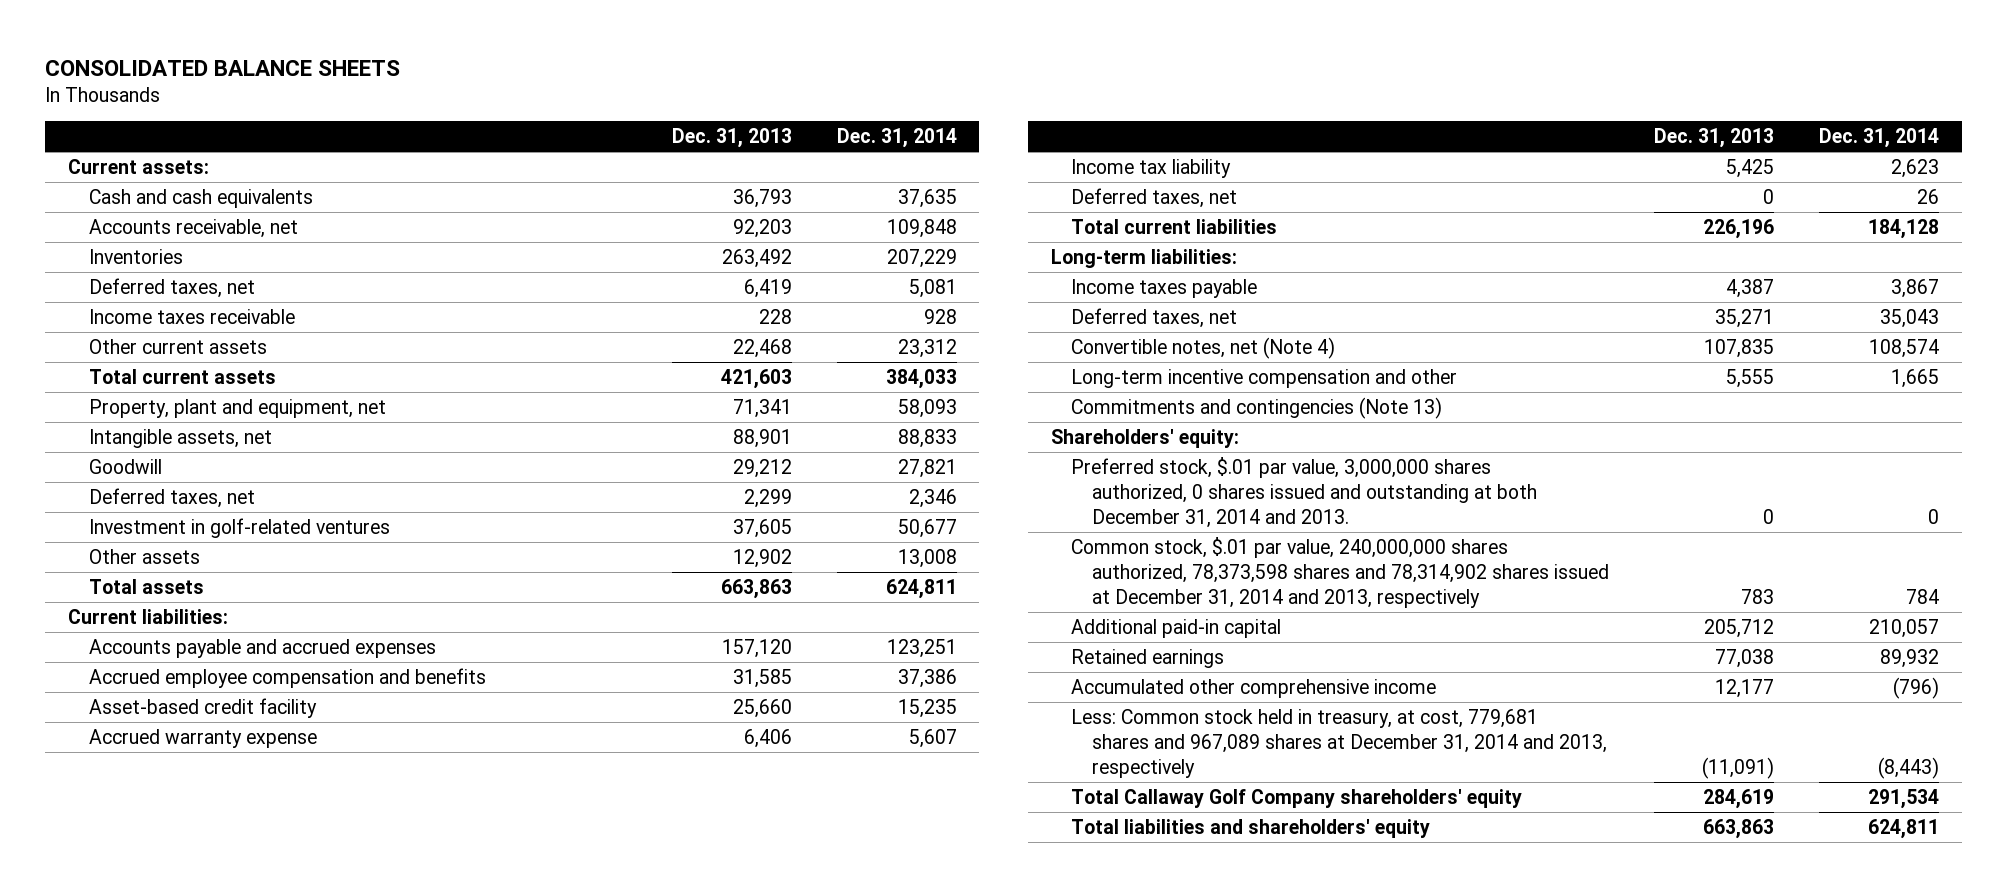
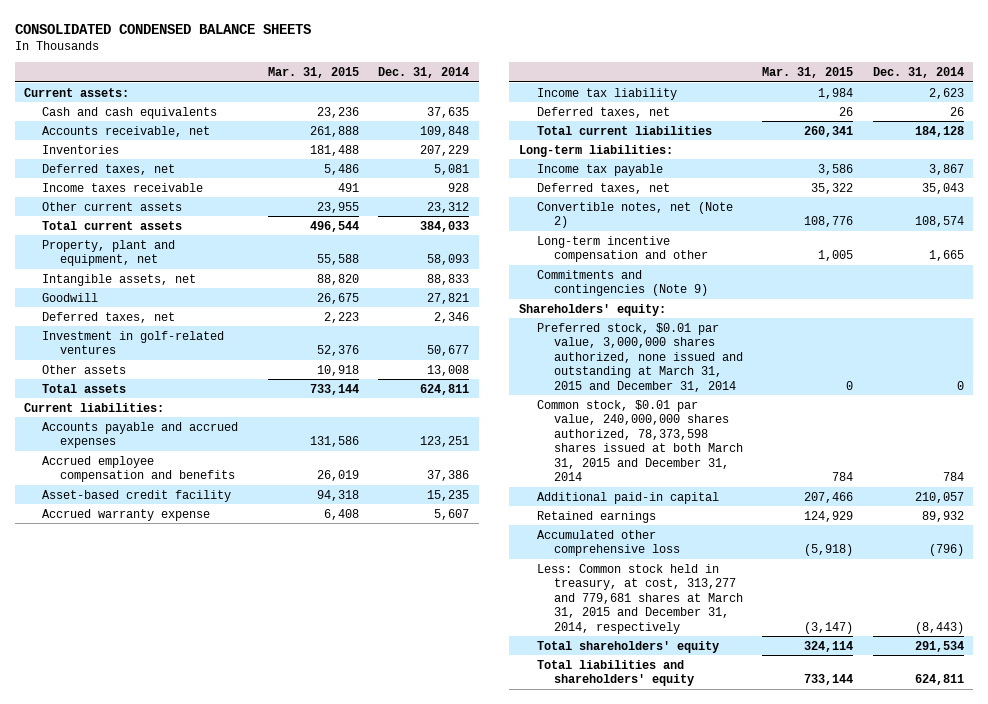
- CONSOLIDATED BALANCE SHEETS
+ CONSOLIDATED CONDENSED BALANCE SHEETS
- | Dec. 31, 2013 | Dec. 31, 2014
+ | Mar. 31, 2015 | Dec. 31, 2014
- Income taxes payable | 4,387 | 3,867
+ Income tax payable | 3,586 | 3,867
- Convertible notes, net (Note 4) | 107,835 | 108,574
+ Convertible notes, net (Note 2) | 108,776 | 108,574
- Commitments and contingencies (Note 13)
+ Commitments and contingencies (Note 9)
- Preferred stock, $.01 par value, 3,000,000 shares authorized, 0 shares issued and outstanding at both December 31, 2014 and 2013. | 0 | 0
- Common stock, $.01 par value, 240,000,000 shares authorized, 78,373,598 shares and 78,314,902 shares issued at December 31, 2014 and 2013, respectively | 783 | 784
+ Preferred stock, $0.01 par value, 3,000,000 shares authorized, none issued and outstanding at March 31, 2015 and December 31, 2014 | 0 | 0
+ Common stock, $0.01 par value, 240,000,000 shares authorized, 78,373,598 shares issued at both March 31, 2015 and December 31, 2014 | 784 | 784
- Accumulated other comprehensive income | 12,177 | (796)
- Less: Common stock held in treasury, at cost, 779,681 shares and 967,089 shares at December 31, 2014 and 2013, respectively | (11,091) | (8,443)
- Total Callaway Golf Company shareholders' equity | 284,619 | 291,534
+ Accumulated other comprehensive loss | (5,918) | (796)
+ Less: Common stock held in treasury, at cost, 313,277 and 779,681 shares at March 31, 2015 and December 31, 2014, respectively | (3,147) | (8,443)
+ Total shareholders' equity | 324,114 | 291,534

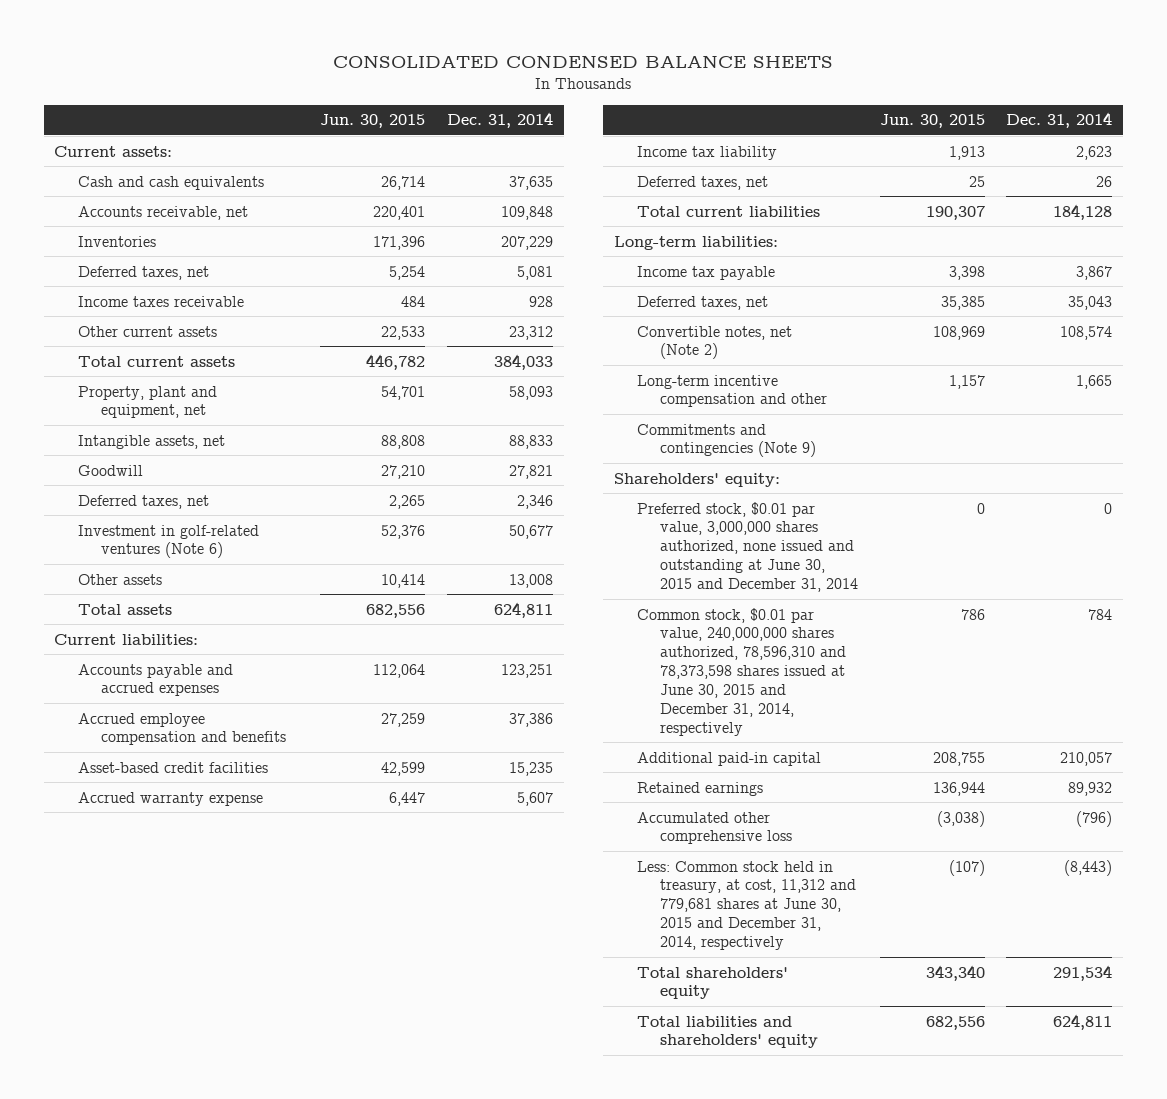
- | Mar. 31, 2015 | Dec. 31, 2014
+ | Jun. 30, 2015 | Dec. 31, 2014
- Investment in golf-related ventures | 52,376 | 50,677
+ Investment in golf-related ventures (Note 6) | 52,376 | 50,677
- Asset-based credit facility | 94,318 | 15,235
+ Asset-based credit facilities | 42,599 | 15,235
- Preferred stock, $0.01 par value, 3,000,000 shares authorized, none issued and outstanding at March 31, 2015 and December 31, 2014 | 0 | 0
- Common stock, $0.01 par value, 240,000,000 shares authorized, 78,373,598 shares issued at both March 31, 2015 and December 31, 2014 | 784 | 784
+ Preferred stock, $0.01 par value, 3,000,000 shares authorized, none issued and outstanding at June 30, 2015 and December 31, 2014 | 0 | 0
+ Common stock, $0.01 par value, 240,000,000 shares authorized, 78,596,310 and 78,373,598 shares issued at June 30, 2015 and December 31, 2014, respectively | 786 | 784
- Less: Common stock held in treasury, at cost, 313,277 and 779,681 shares at March 31, 2015 and December 31, 2014, respectively | (3,147) | (8,443)
+ Less: Common stock held in treasury, at cost, 11,312 and 779,681 shares at June 30, 2015 and December 31, 2014, respectively | (107) | (8,443)

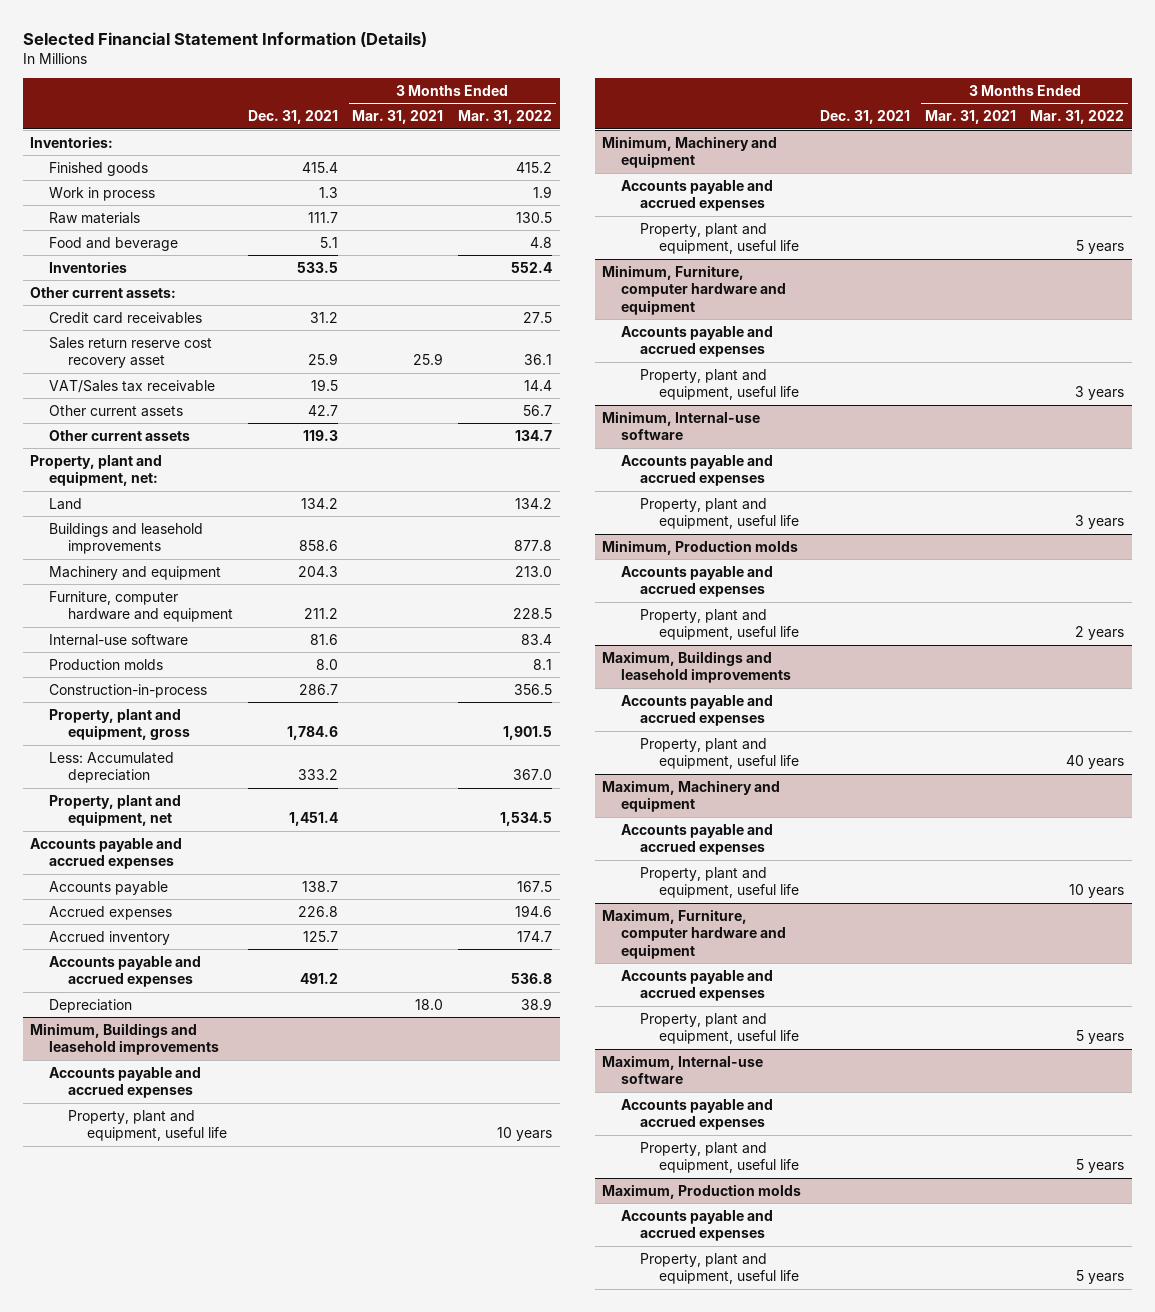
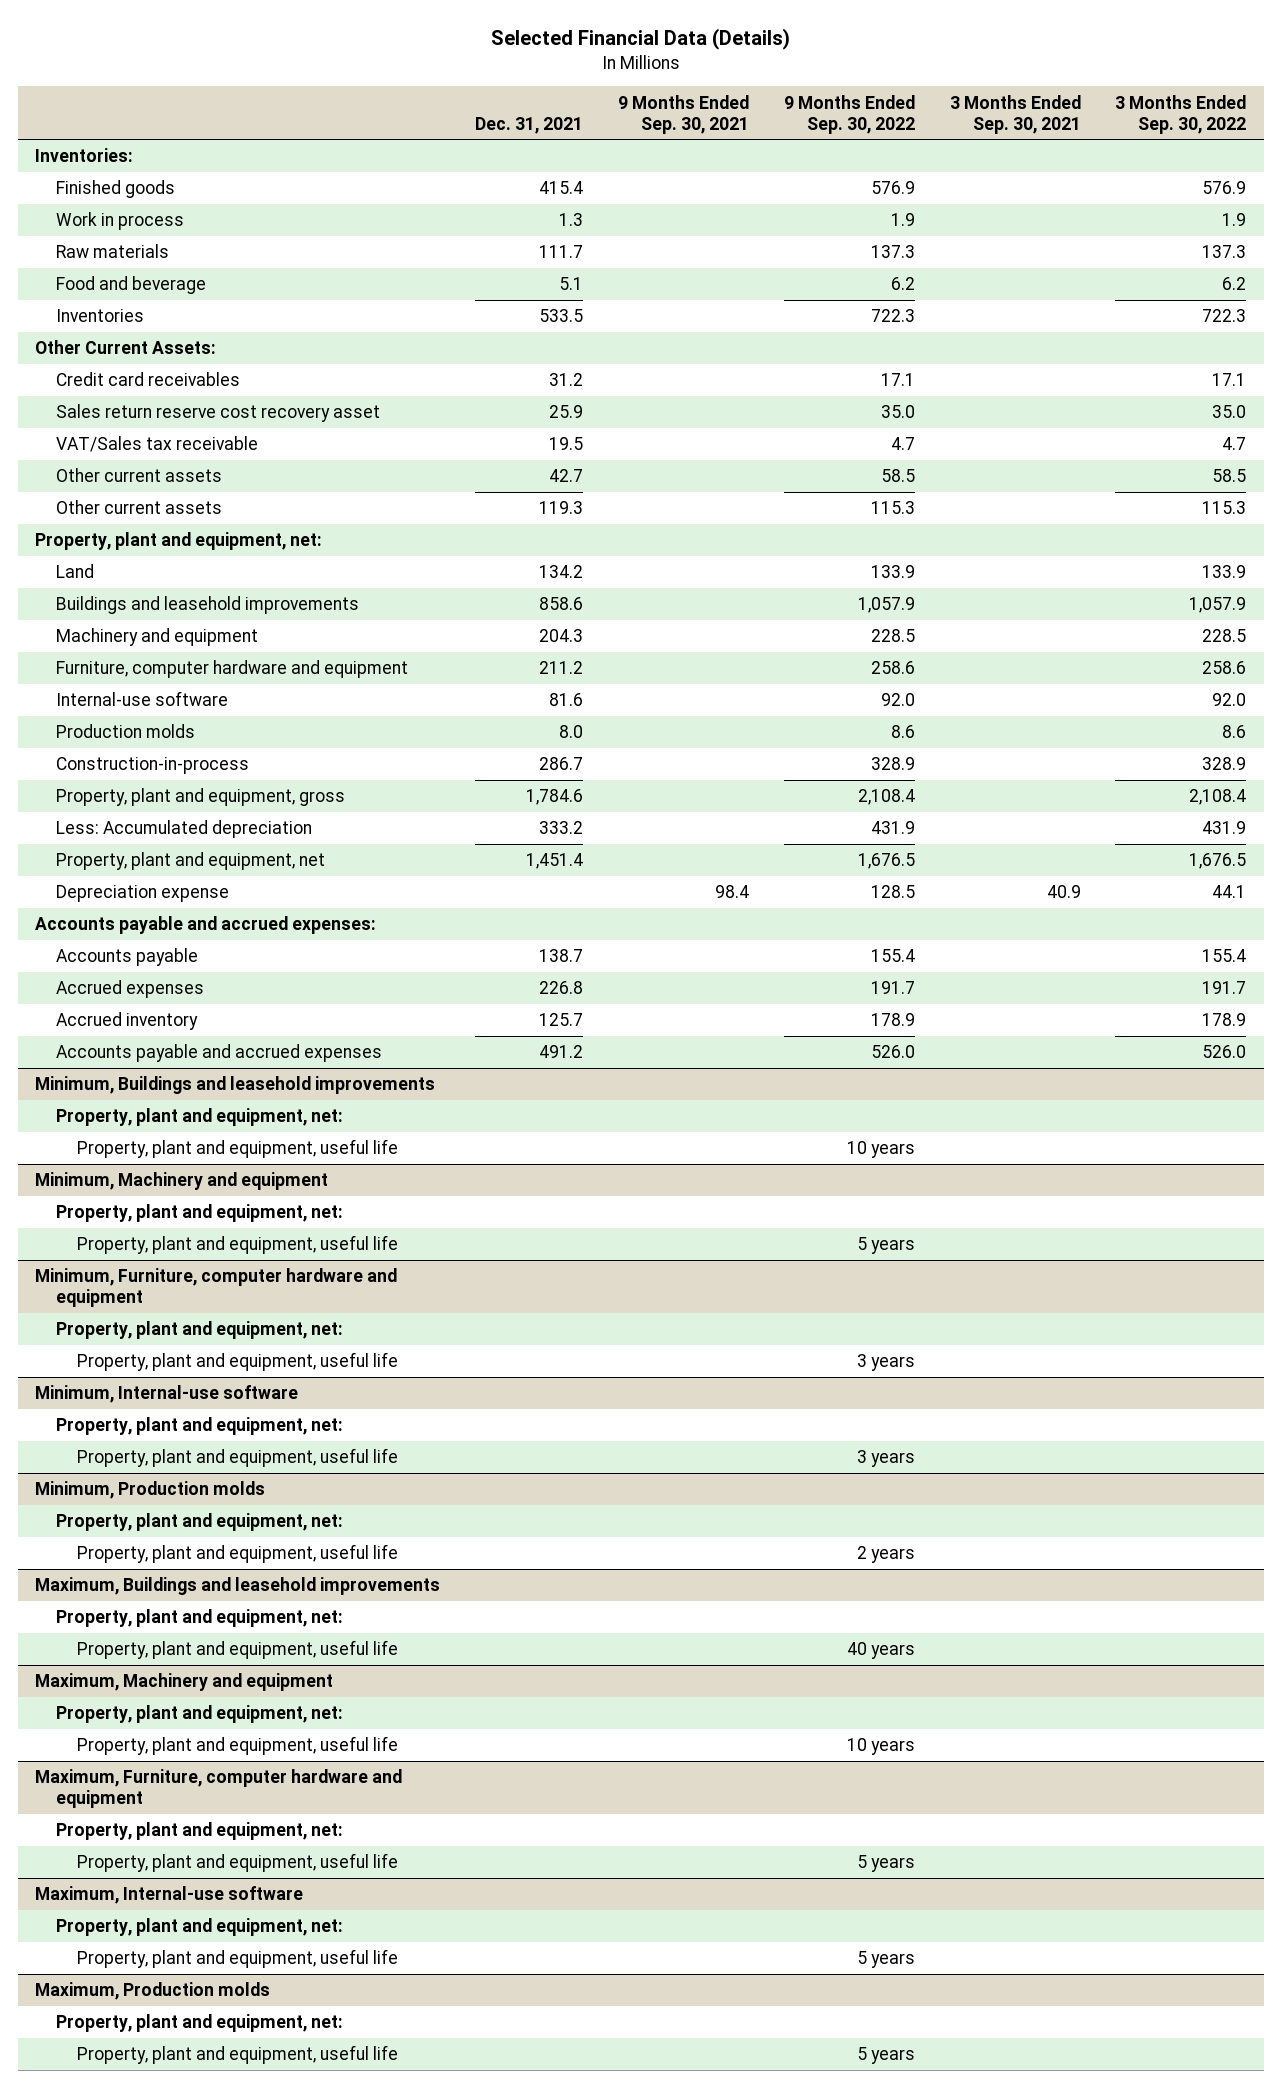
- Selected Financial Statement Information (Details)
+ Selected Financial Data (Details)
- | Dec. 31, 2021 | 3 Months Ended Mar. 31, 2021 | 3 Months Ended Mar. 31, 2022
+ | Dec. 31, 2021 | 9 Months Ended Sep. 30, 2021 | 9 Months Ended Sep. 30, 2022 | 3 Months Ended Sep. 30, 2021 | 3 Months Ended Sep. 30, 2022
- Other current assets:
+ Other Current Assets:
- Accounts payable and accrued expenses
+ Depreciation expense | | 98.4 | 128.5 | 40.9 | 44.1
+ Accounts payable and accrued expenses:
- Depreciation | | 18.0 | 38.9
@ Minimum, Buildings and leasehold improvements
- Accounts payable and accrued expenses
+ Property, plant and equipment, net:
@ Minimum, Machinery and equipment
- Accounts payable and accrued expenses
+ Property, plant and equipment, net:
@ Minimum, Furniture, computer hardware and equipment
- Accounts payable and accrued expenses
+ Property, plant and equipment, net:
@ Minimum, Internal-use software
- Accounts payable and accrued expenses
+ Property, plant and equipment, net:
@ Minimum, Production molds
- Accounts payable and accrued expenses
+ Property, plant and equipment, net:
@ Maximum, Buildings and leasehold improvements
- Accounts payable and accrued expenses
+ Property, plant and equipment, net:
@ Maximum, Machinery and equipment
- Accounts payable and accrued expenses
+ Property, plant and equipment, net:
@ Maximum, Furniture, computer hardware and equipment
- Accounts payable and accrued expenses
+ Property, plant and equipment, net:
@ Maximum, Internal-use software
- Accounts payable and accrued expenses
+ Property, plant and equipment, net:
@ Maximum, Production molds
- Accounts payable and accrued expenses
+ Property, plant and equipment, net:

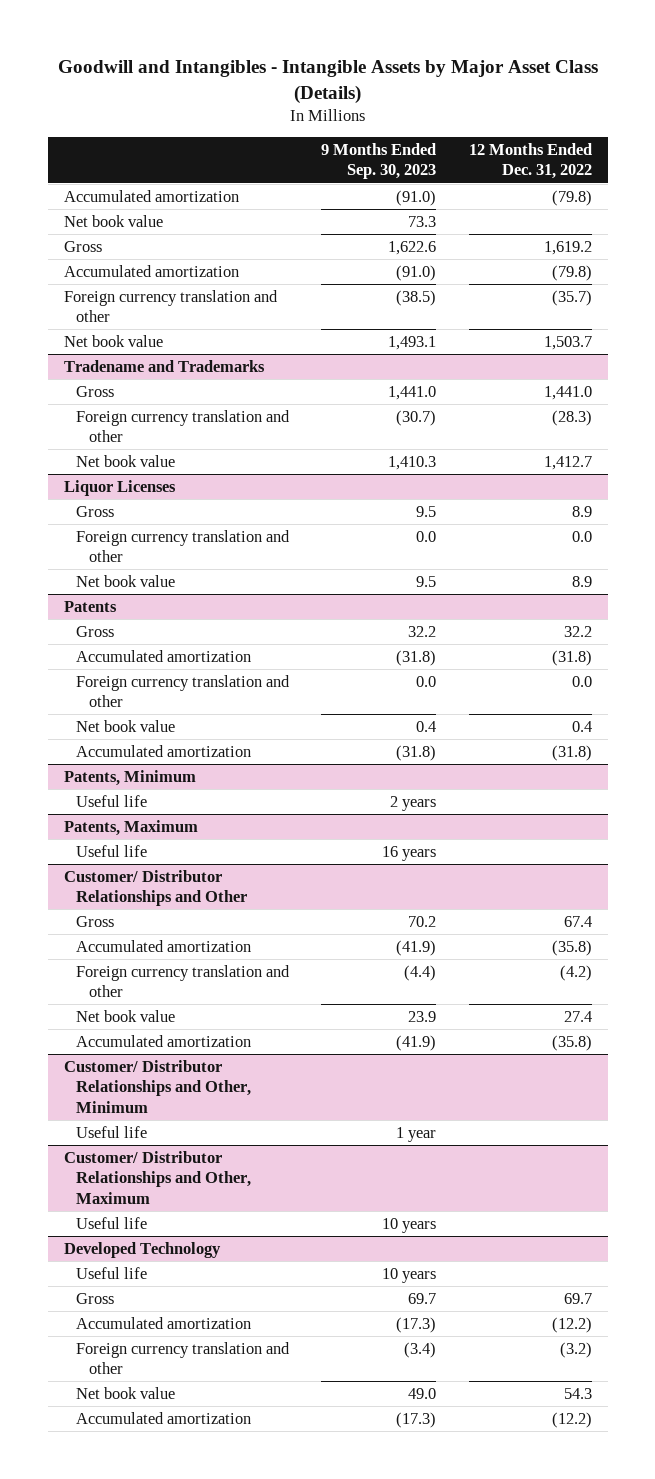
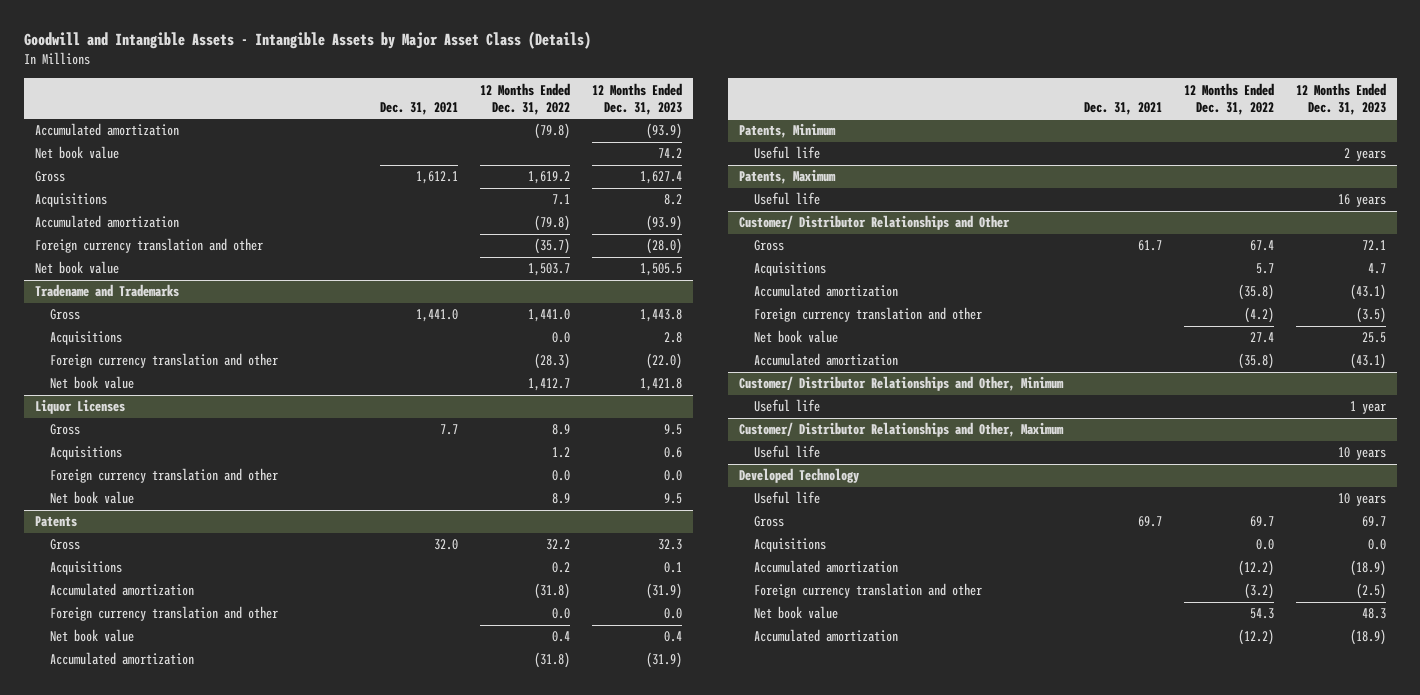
- Goodwill and Intangibles - Intangible Assets by Major Asset Class (Details)
+ Goodwill and Intangible Assets - Intangible Assets by Major Asset Class (Details)
- | 9 Months Ended Sep. 30, 2023 | 12 Months Ended Dec. 31, 2022
+ | Dec. 31, 2021 | 12 Months Ended Dec. 31, 2022 | 12 Months Ended Dec. 31, 2023
+ Acquisitions | | 7.1 | 8.2
@ Tradename and Trademarks
+ Acquisitions | | 0.0 | 2.8
@ Liquor Licenses
+ Acquisitions | | 1.2 | 0.6
@ Patents
+ Acquisitions | | 0.2 | 0.1
@ Customer/ Distributor Relationships and Other
+ Acquisitions | | 5.7 | 4.7
@ Developed Technology
+ Acquisitions | | 0.0 | 0.0

